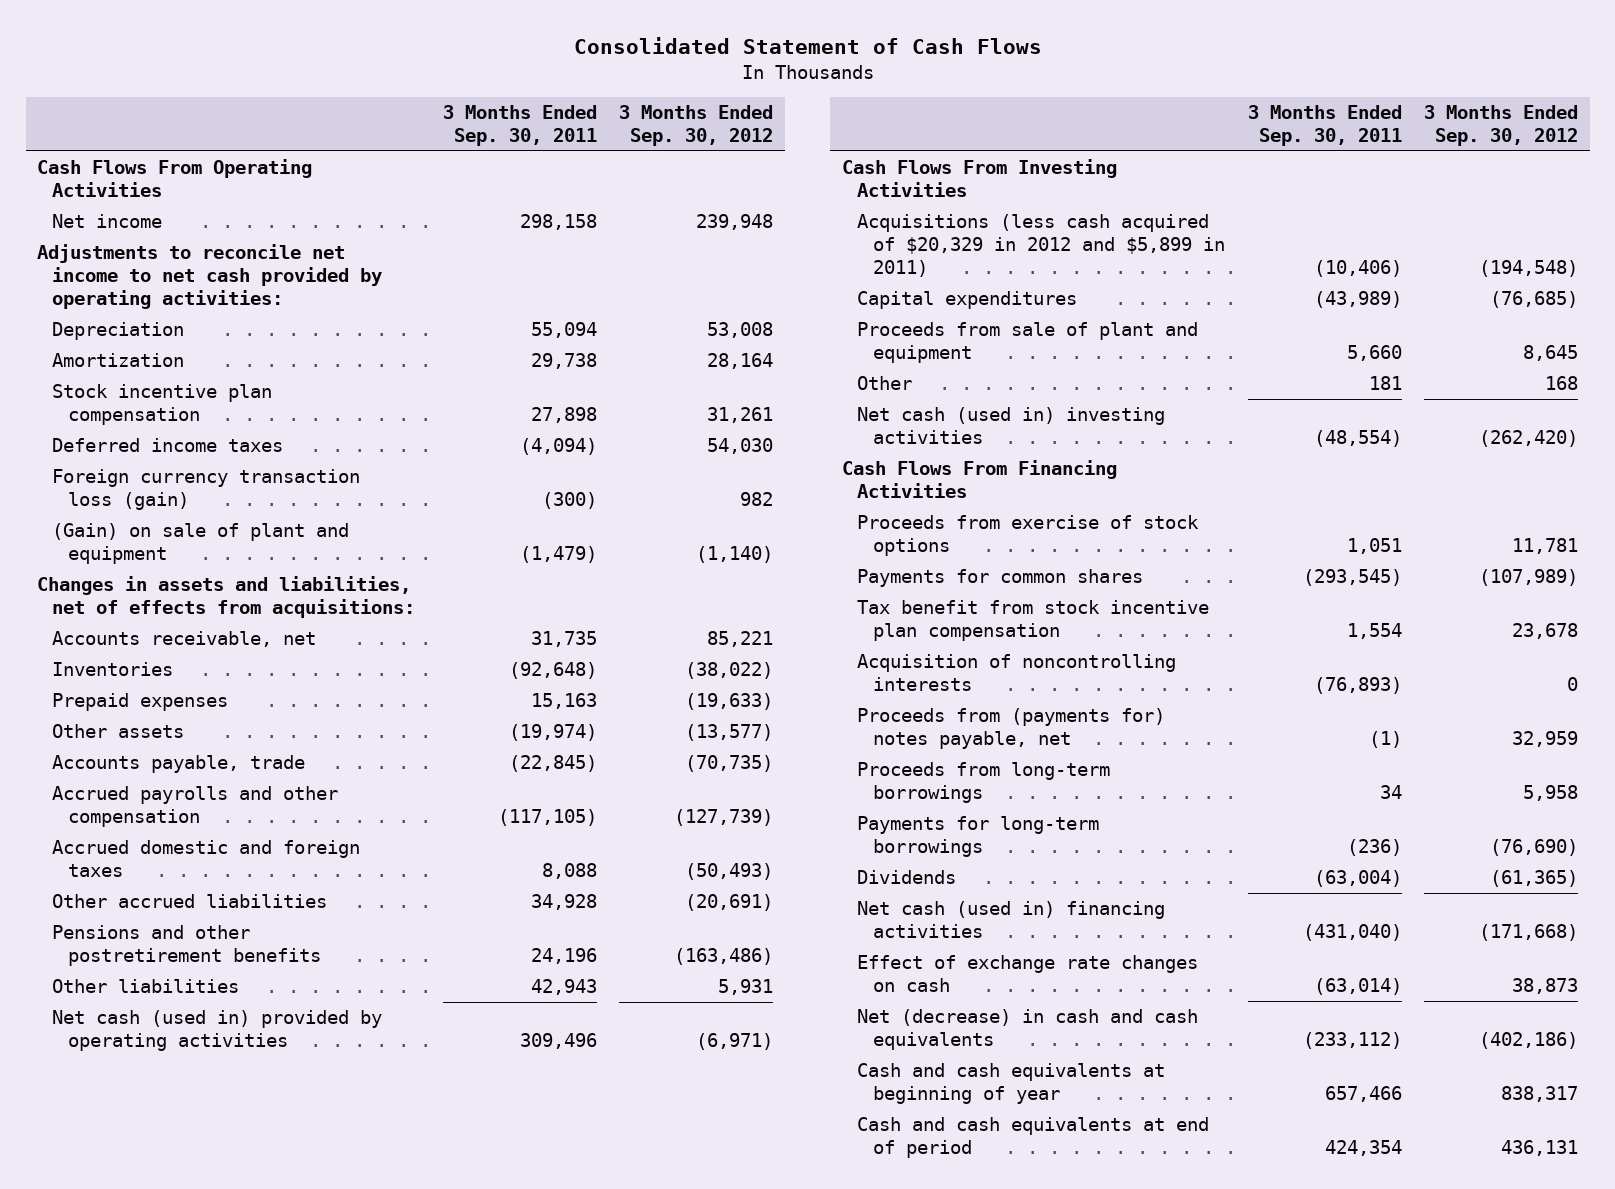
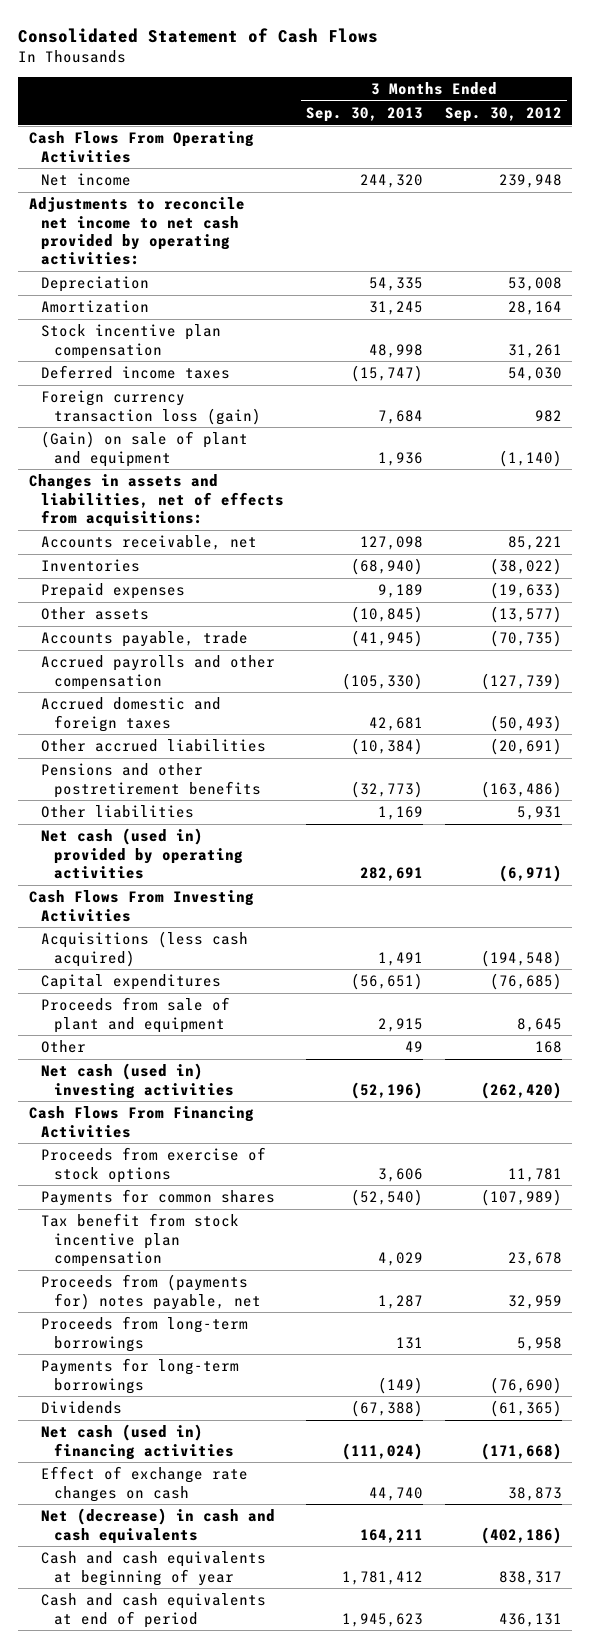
- | 3 Months Ended Sep. 30, 2011 | 3 Months Ended Sep. 30, 2012
+ | 3 Months Ended Sep. 30, 2013 | 3 Months Ended Sep. 30, 2012
- Acquisitions (less cash acquired of $20,329 in 2012 and $5,899 in 2011) | (10,406) | (194,548)
+ Acquisitions (less cash acquired) | 1,491 | (194,548)
- Acquisition of noncontrolling interests | (76,893) | 0

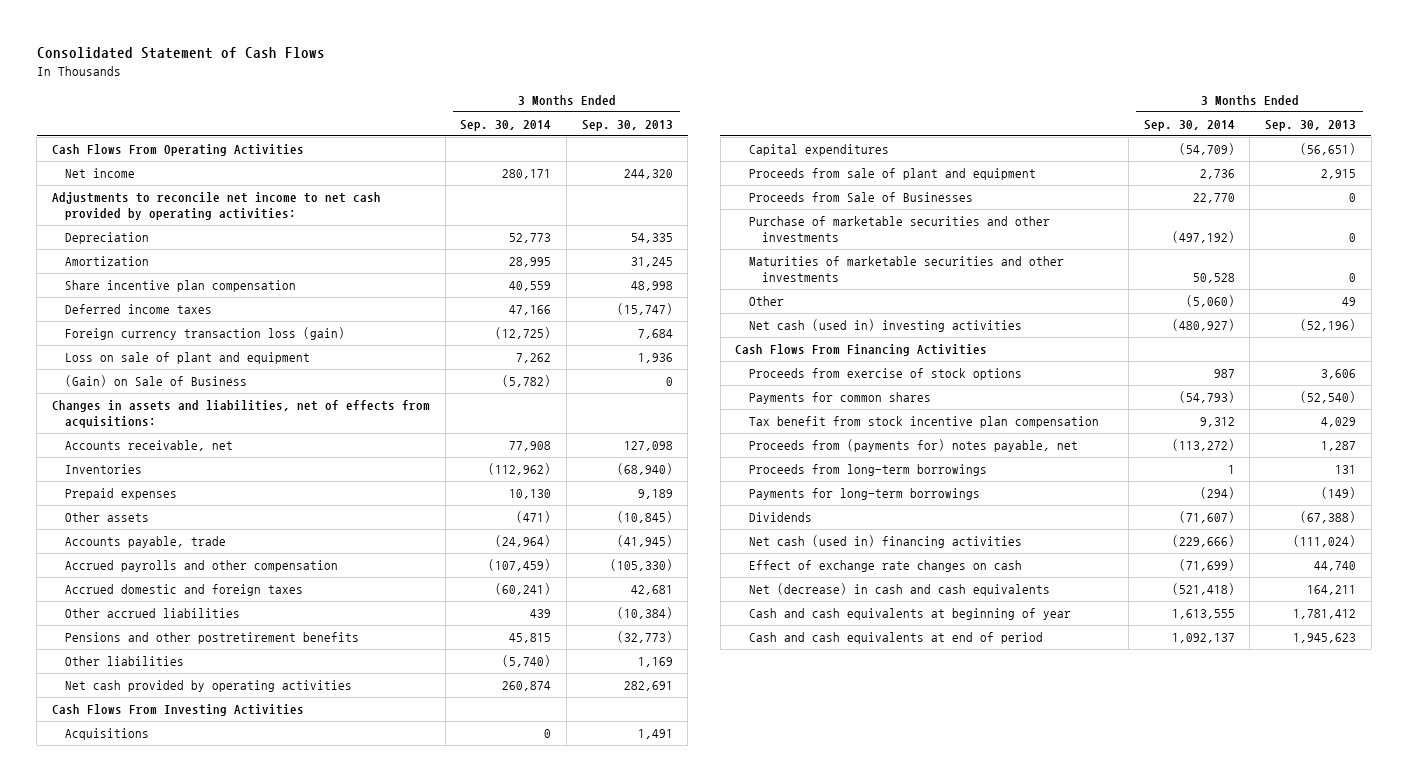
- | 3 Months Ended Sep. 30, 2013 | 3 Months Ended Sep. 30, 2012
+ | 3 Months Ended Sep. 30, 2014 | 3 Months Ended Sep. 30, 2013
- Stock incentive plan compensation | 48,998 | 31,261
+ Share incentive plan compensation | 40,559 | 48,998
- (Gain) on sale of plant and equipment | 1,936 | (1,140)
+ Loss on sale of plant and equipment | 7,262 | 1,936
+ (Gain) on Sale of Business | (5,782) | 0
- Net cash (used in) provided by operating activities | 282,691 | (6,971)
+ Net cash provided by operating activities | 260,874 | 282,691
- Acquisitions (less cash acquired) | 1,491 | (194,548)
+ Acquisitions | 0 | 1,491
+ Proceeds from Sale of Businesses | 22,770 | 0
+ Purchase of marketable securities and other investments | (497,192) | 0
+ Maturities of marketable securities and other investments | 50,528 | 0

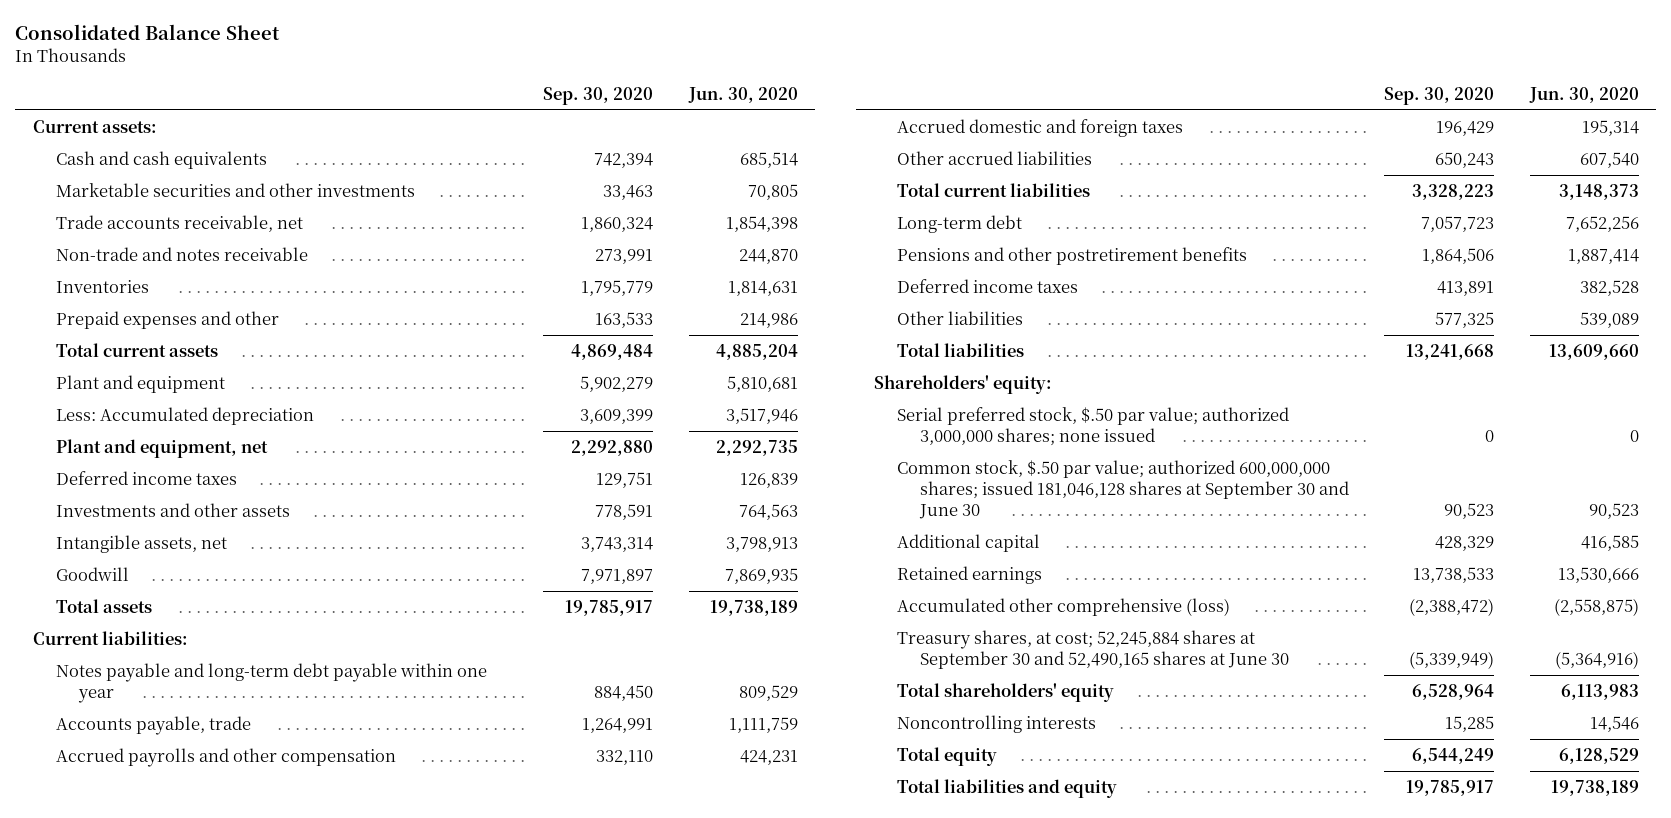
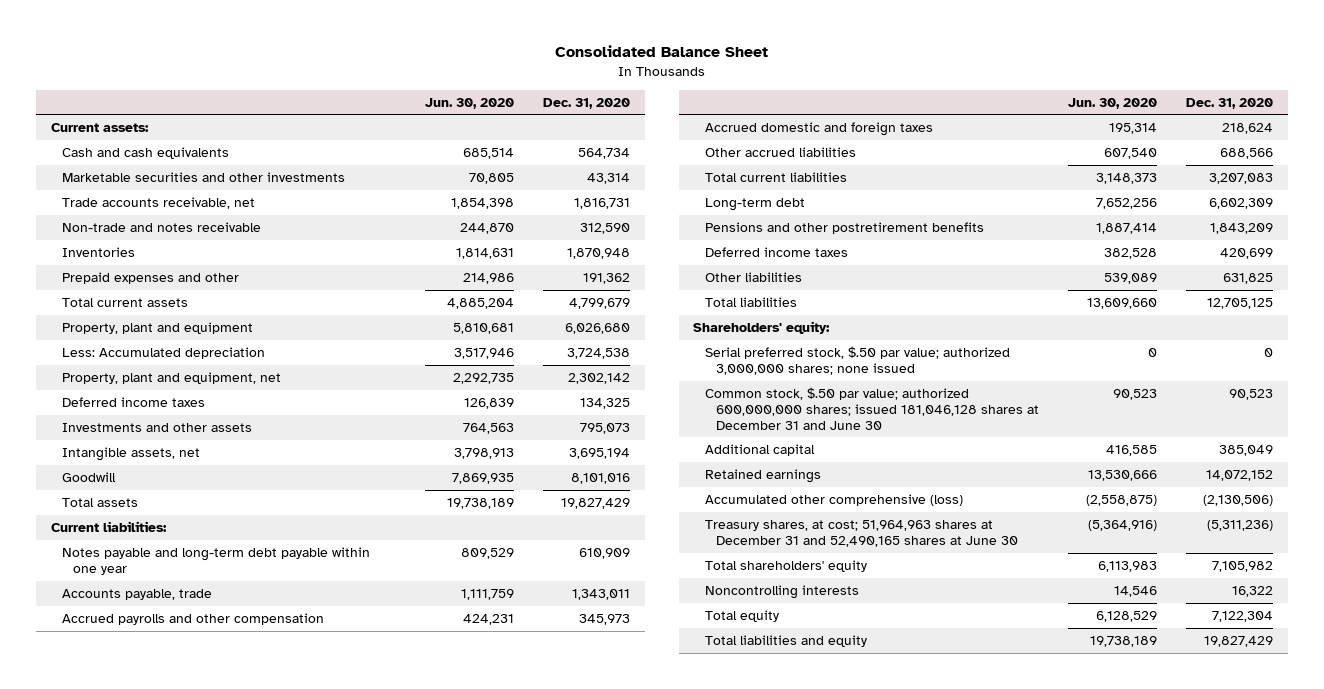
- | Sep. 30, 2020 | Jun. 30, 2020
+ | Jun. 30, 2020 | Dec. 31, 2020
- Plant and equipment | 5,902,279 | 5,810,681
+ Property, plant and equipment | 5,810,681 | 6,026,680
- Plant and equipment, net | 2,292,880 | 2,292,735
+ Property, plant and equipment, net | 2,292,735 | 2,302,142
- Common stock, $.50 par value; authorized 600,000,000 shares; issued 181,046,128 shares at September 30 and June 30 | 90,523 | 90,523
+ Common stock, $.50 par value; authorized 600,000,000 shares; issued 181,046,128 shares at December 31 and June 30 | 90,523 | 90,523
- Treasury shares, at cost; 52,245,884 shares at September 30 and 52,490,165 shares at June 30 | (5,339,949) | (5,364,916)
+ Treasury shares, at cost; 51,964,963 shares at December 31 and 52,490,165 shares at June 30 | (5,364,916) | (5,311,236)

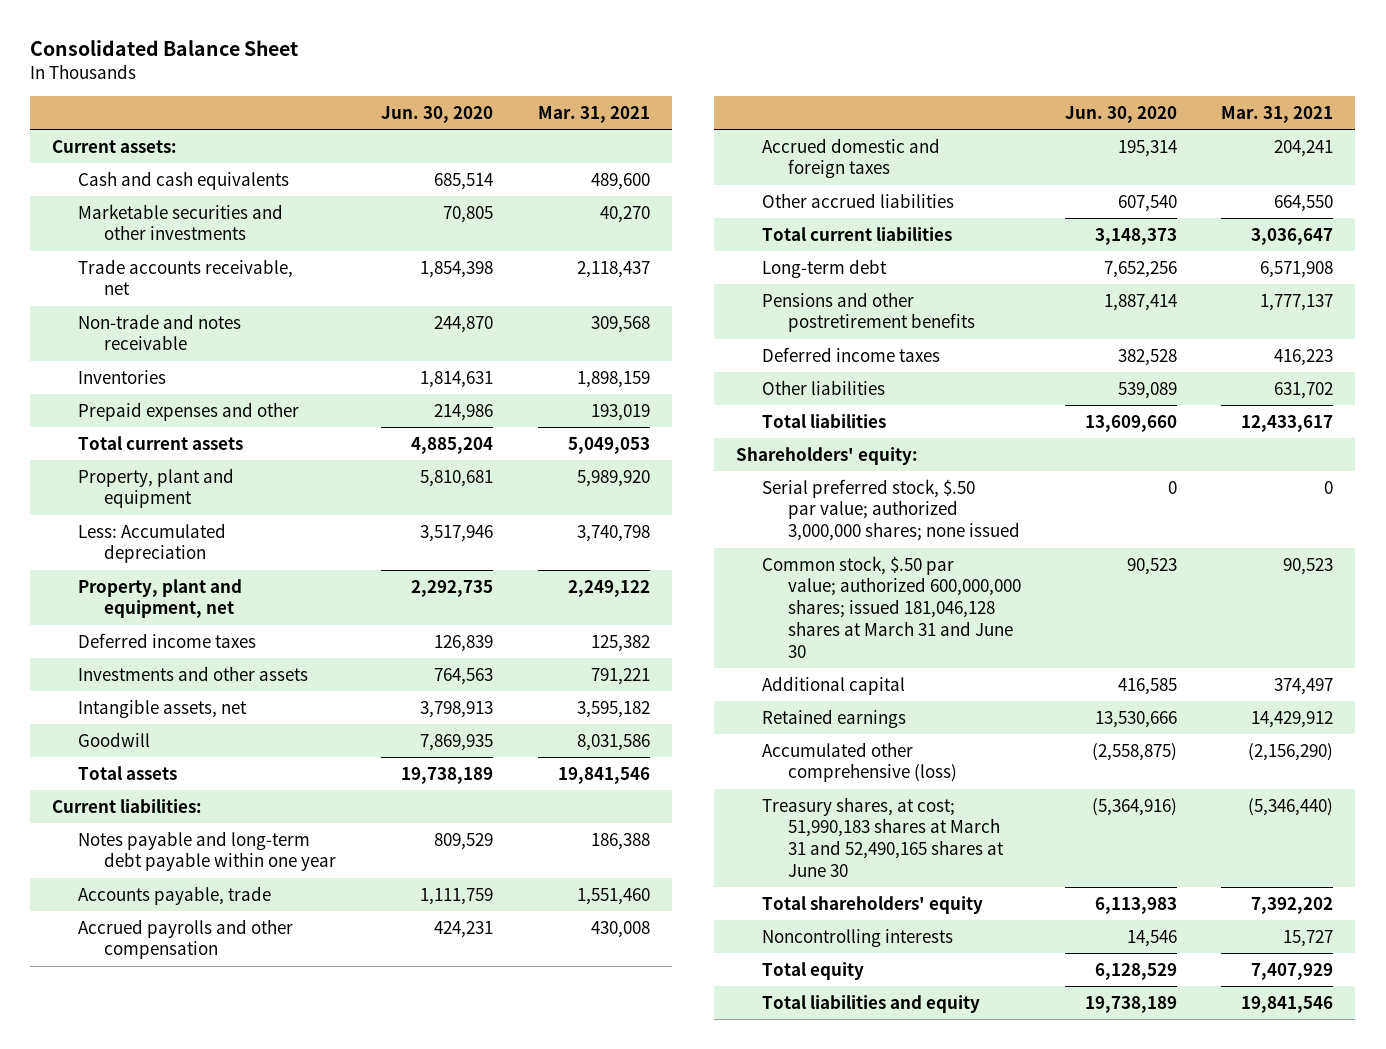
- | Jun. 30, 2020 | Dec. 31, 2020
+ | Jun. 30, 2020 | Mar. 31, 2021
- Common stock, $.50 par value; authorized 600,000,000 shares; issued 181,046,128 shares at December 31 and June 30 | 90,523 | 90,523
+ Common stock, $.50 par value; authorized 600,000,000 shares; issued 181,046,128 shares at March 31 and June 30 | 90,523 | 90,523
- Treasury shares, at cost; 51,964,963 shares at December 31 and 52,490,165 shares at June 30 | (5,364,916) | (5,311,236)
+ Treasury shares, at cost; 51,990,183 shares at March 31 and 52,490,165 shares at June 30 | (5,364,916) | (5,346,440)

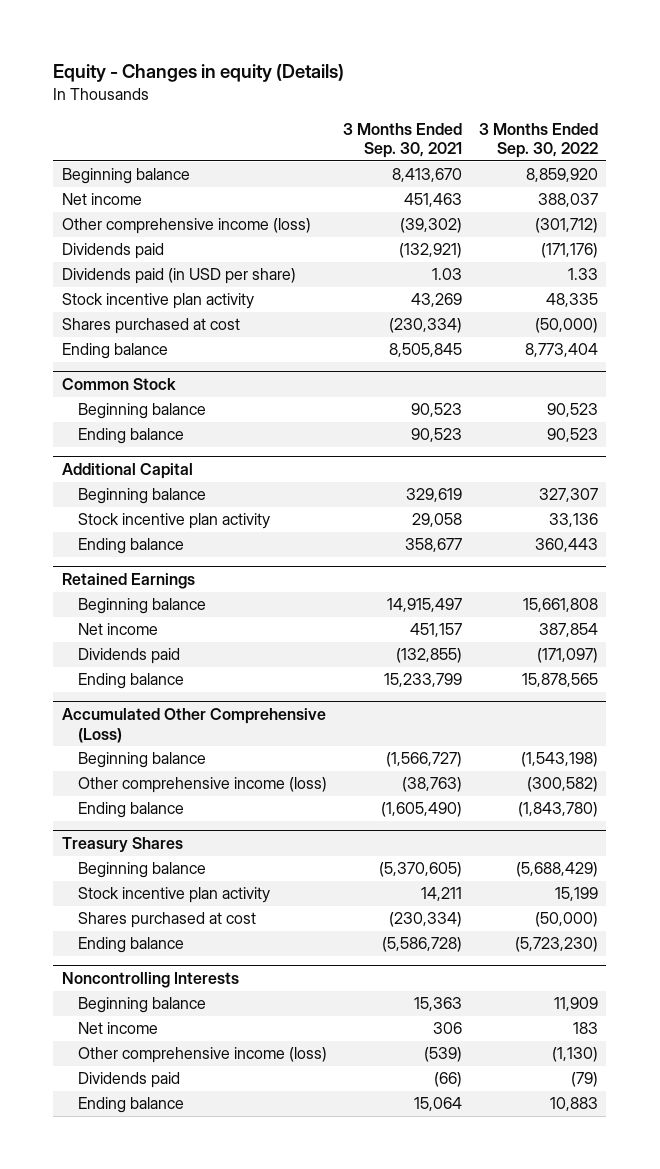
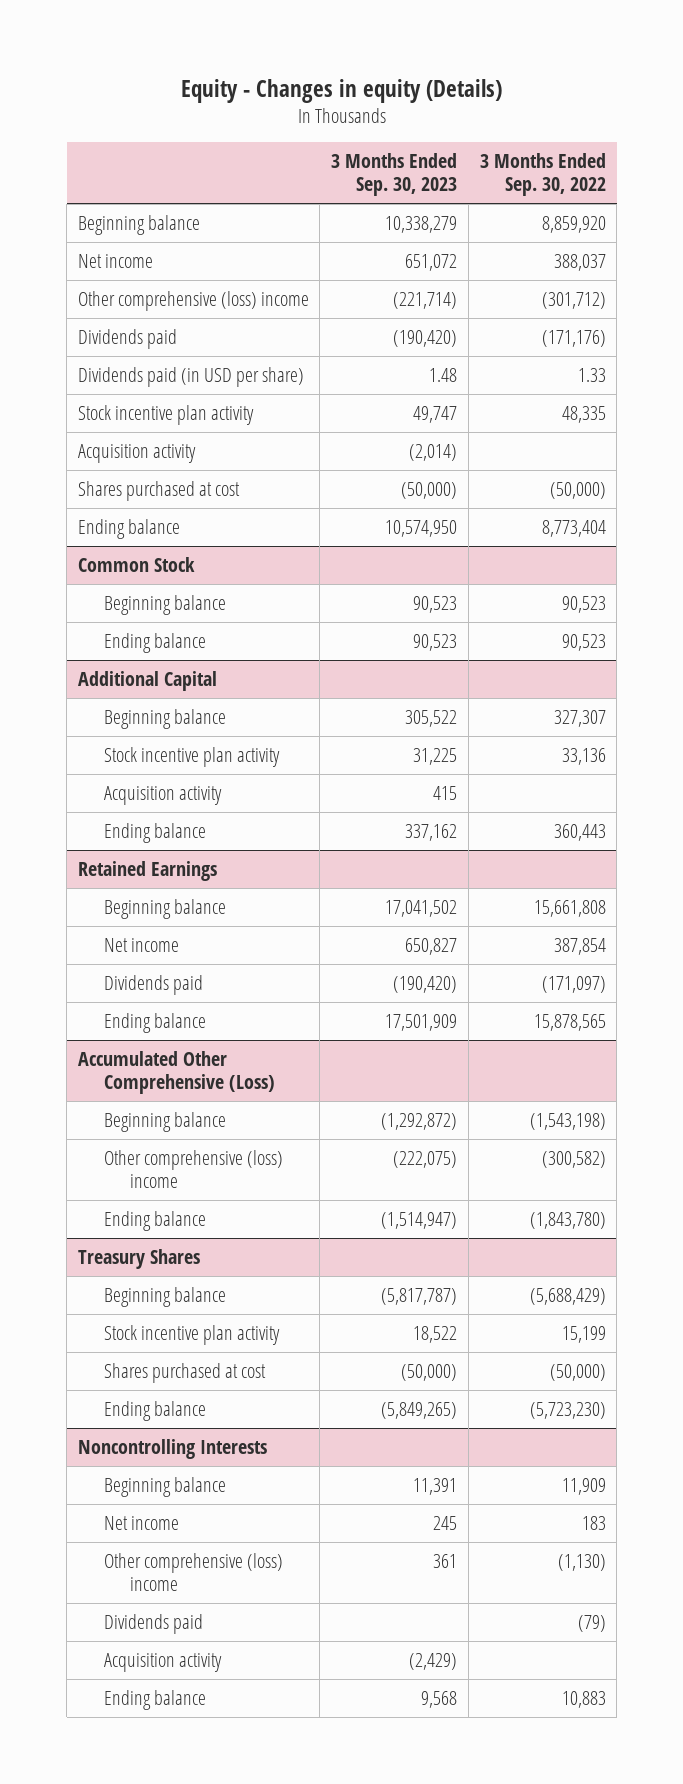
- | 3 Months Ended Sep. 30, 2021 | 3 Months Ended Sep. 30, 2022
+ | 3 Months Ended Sep. 30, 2023 | 3 Months Ended Sep. 30, 2022
- Other comprehensive income (loss) | (39,302) | (301,712)
+ Other comprehensive (loss) income | (221,714) | (301,712)
+ Acquisition activity | (2,014) |
@ Additional Capital
+ Acquisition activity | 415 |
@ Accumulated Other Comprehensive (Loss)
- Other comprehensive income (loss) | (38,763) | (300,582)
+ Other comprehensive (loss) income | (222,075) | (300,582)
@ Noncontrolling Interests
- Other comprehensive income (loss) | (539) | (1,130)
+ Other comprehensive (loss) income | 361 | (1,130)
+ Acquisition activity | (2,429) |

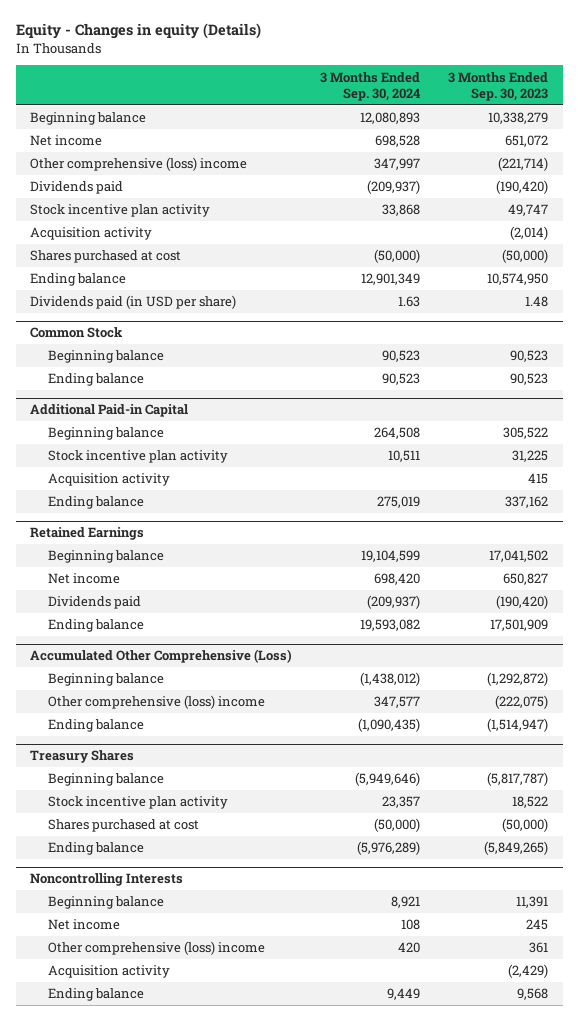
- | 3 Months Ended Sep. 30, 2023 | 3 Months Ended Sep. 30, 2022
+ | 3 Months Ended Sep. 30, 2024 | 3 Months Ended Sep. 30, 2023
moved down: Dividends paid (in USD per share) | 1.63 | 1.48
- Additional Capital
+ Additional Paid-in Capital
@ Noncontrolling Interests
- Dividends paid | | (79)

